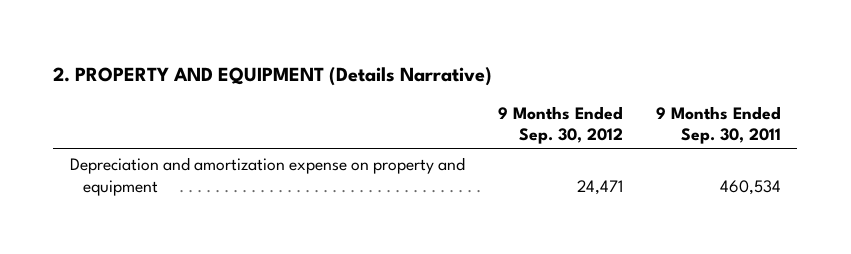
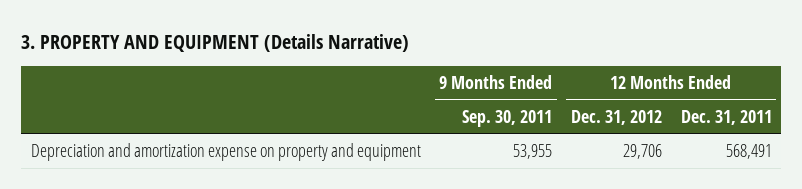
- 2. PROPERTY AND EQUIPMENT (Details Narrative)
+ 3. PROPERTY AND EQUIPMENT (Details Narrative)
- | 9 Months Ended Sep. 30, 2012 | 9 Months Ended Sep. 30, 2011
+ | 9 Months Ended Sep. 30, 2011 | 12 Months Ended Dec. 31, 2012 | 12 Months Ended Dec. 31, 2011
- Depreciation and amortization expense on property and equipment | 24,471 | 460,534
+ Depreciation and amortization expense on property and equipment | 53,955 | 29,706 | 568,491

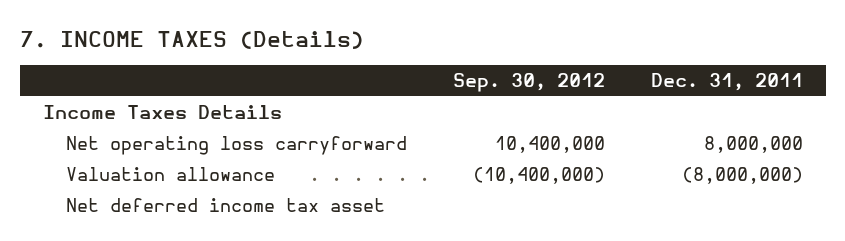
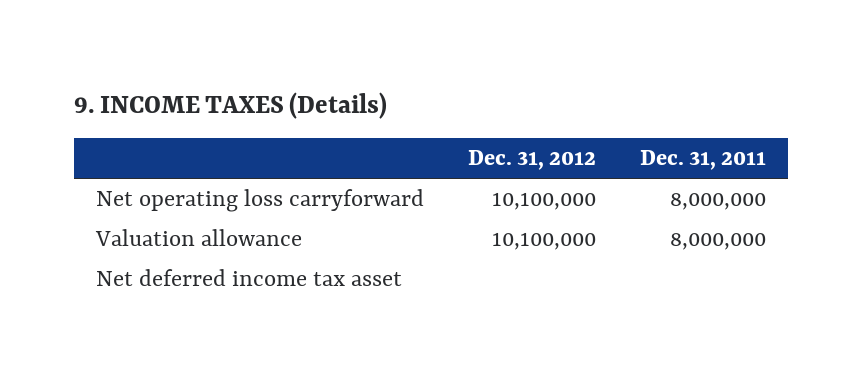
- 7. INCOME TAXES (Details)
+ 9. INCOME TAXES (Details)
- | Sep. 30, 2012 | Dec. 31, 2011
+ | Dec. 31, 2012 | Dec. 31, 2011
- Income Taxes Details
- Valuation allowance | (10,400,000) | (8,000,000)
+ Valuation allowance | 10,100,000 | 8,000,000

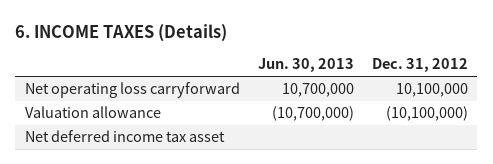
- 9. INCOME TAXES (Details)
+ 6. INCOME TAXES (Details)
- | Dec. 31, 2012 | Dec. 31, 2011
+ | Jun. 30, 2013 | Dec. 31, 2012
- Valuation allowance | 10,100,000 | 8,000,000
+ Valuation allowance | (10,700,000) | (10,100,000)

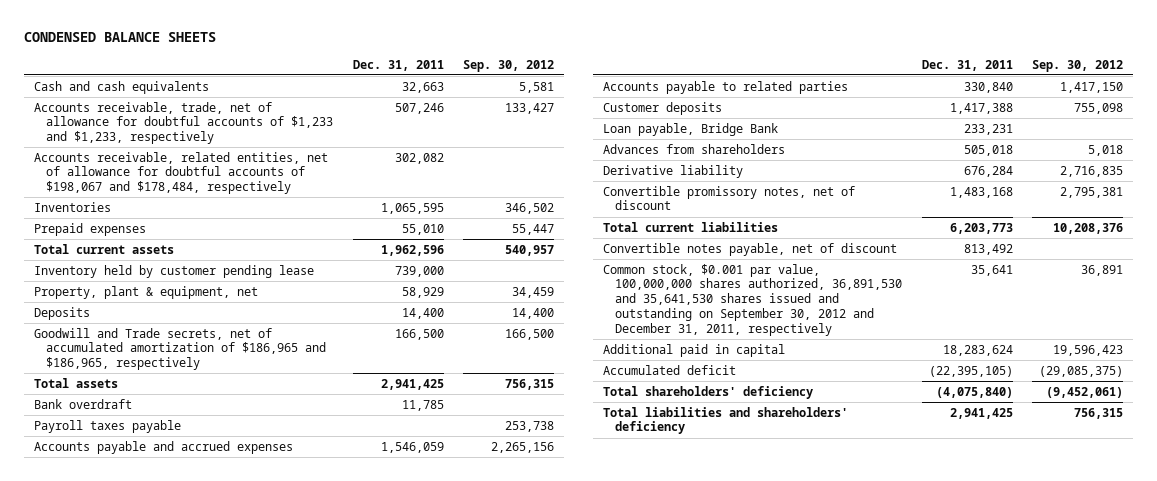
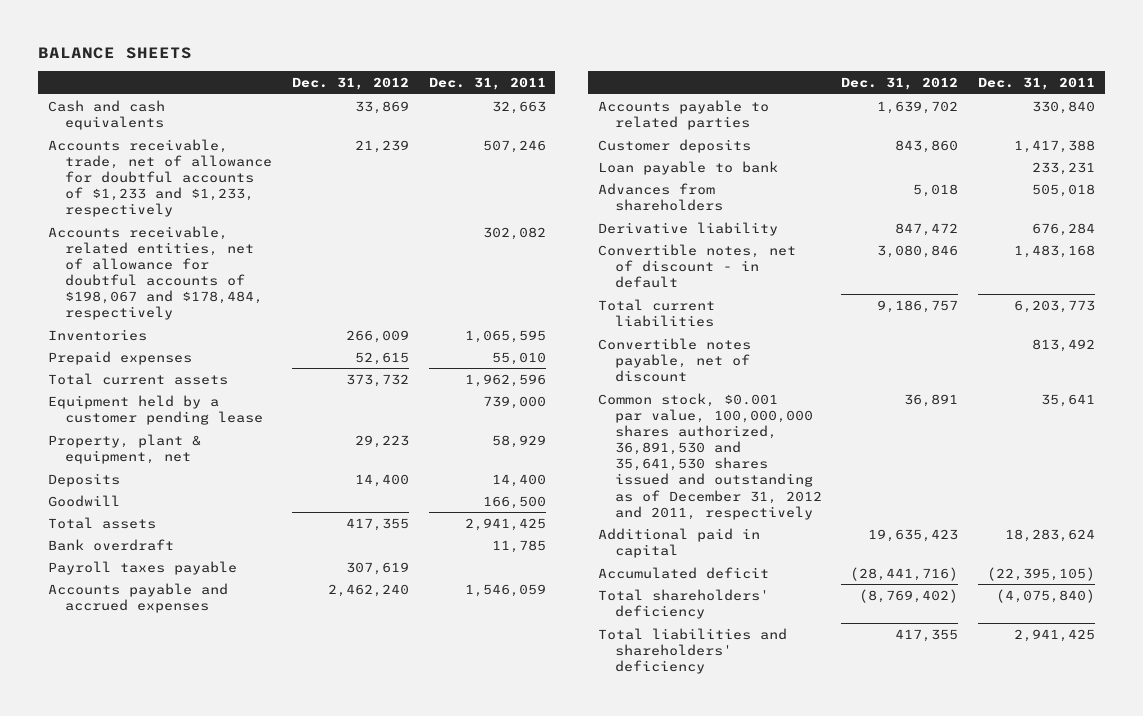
- CONDENSED BALANCE SHEETS
+ BALANCE SHEETS
- | Dec. 31, 2011 | Sep. 30, 2012
+ | Dec. 31, 2012 | Dec. 31, 2011
- Inventory held by customer pending lease | 739,000 |
+ Equipment held by a customer pending lease | | 739,000
- Goodwill and Trade secrets, net of accumulated amortization of $186,965 and $186,965, respectively | 166,500 | 166,500
+ Goodwill | | 166,500
- Loan payable, Bridge Bank | 233,231 |
+ Loan payable to bank | | 233,231
- Convertible promissory notes, net of discount | 1,483,168 | 2,795,381
+ Convertible notes, net of discount - in default | 3,080,846 | 1,483,168
- Common stock, $0.001 par value, 100,000,000 shares authorized, 36,891,530 and 35,641,530 shares issued and outstanding on September 30, 2012 and December 31, 2011, respectively | 35,641 | 36,891
+ Common stock, $0.001 par value, 100,000,000 shares authorized, 36,891,530 and 35,641,530 shares issued and outstanding as of December 31, 2012 and 2011, respectively | 36,891 | 35,641

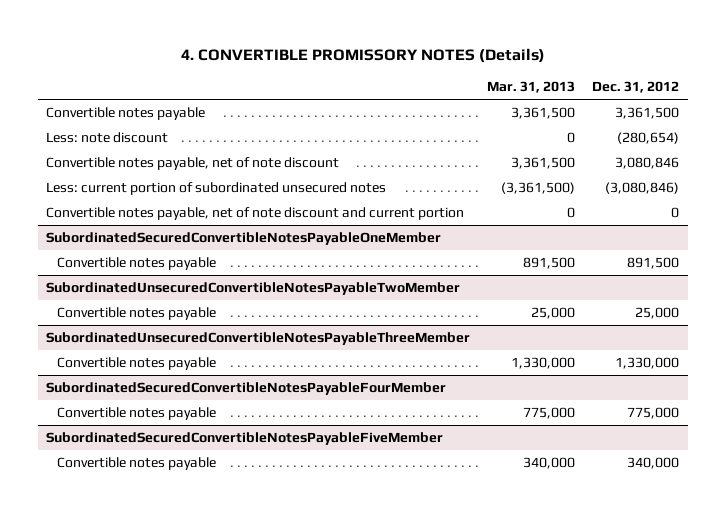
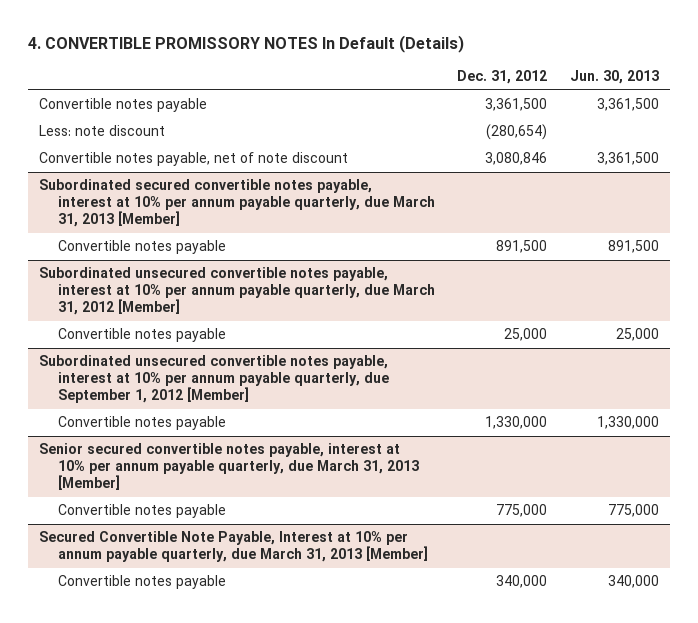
- 4. CONVERTIBLE PROMISSORY NOTES (Details)
+ 4. CONVERTIBLE PROMISSORY NOTES In Default (Details)
- | Mar. 31, 2013 | Dec. 31, 2012
+ | Dec. 31, 2012 | Jun. 30, 2013
- Less: current portion of subordinated unsecured notes | (3,361,500) | (3,080,846)
- Convertible notes payable, net of note discount and current portion | 0 | 0
- SubordinatedSecuredConvertibleNotesPayableOneMember
+ Subordinated secured convertible notes payable, interest at 10% per annum payable quarterly, due March 31, 2013 [Member]
- SubordinatedUnsecuredConvertibleNotesPayableTwoMember
+ Subordinated unsecured convertible notes payable, interest at 10% per annum payable quarterly, due March 31, 2012 [Member]
- SubordinatedUnsecuredConvertibleNotesPayableThreeMember
+ Subordinated unsecured convertible notes payable, interest at 10% per annum payable quarterly, due September 1, 2012 [Member]
- SubordinatedSecuredConvertibleNotesPayableFourMember
+ Senior secured convertible notes payable, interest at 10% per annum payable quarterly, due March 31, 2013 [Member]
- SubordinatedSecuredConvertibleNotesPayableFiveMember
+ Secured Convertible Note Payable, Interest at 10% per annum payable quarterly, due March 31, 2013 [Member]

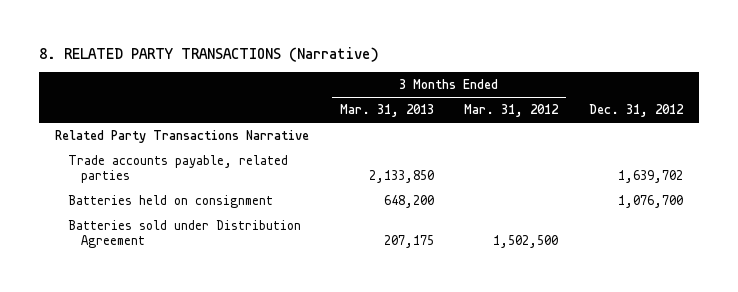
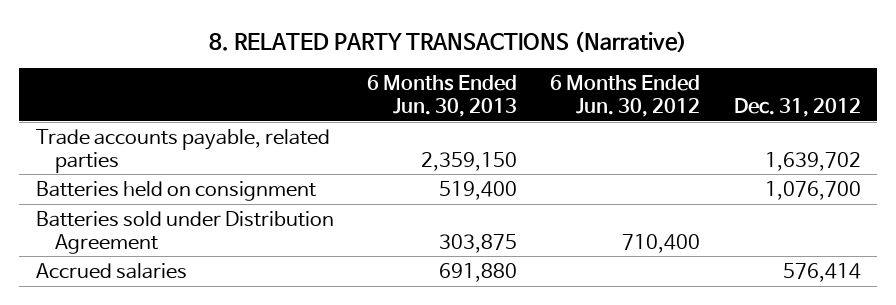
- | 3 Months Ended Mar. 31, 2013 | 3 Months Ended Mar. 31, 2012 | Dec. 31, 2012
+ | 6 Months Ended Jun. 30, 2013 | 6 Months Ended Jun. 30, 2012 | Dec. 31, 2012
- Related Party Transactions Narrative
+ Accrued salaries | 691,880 | | 576,414

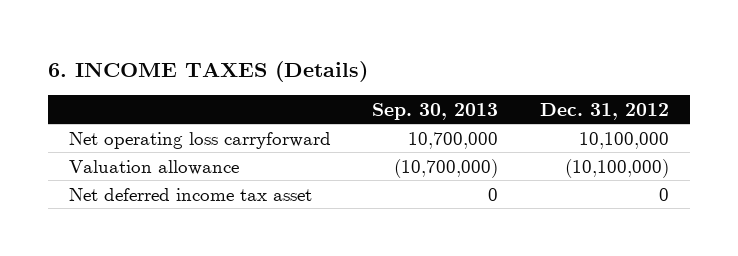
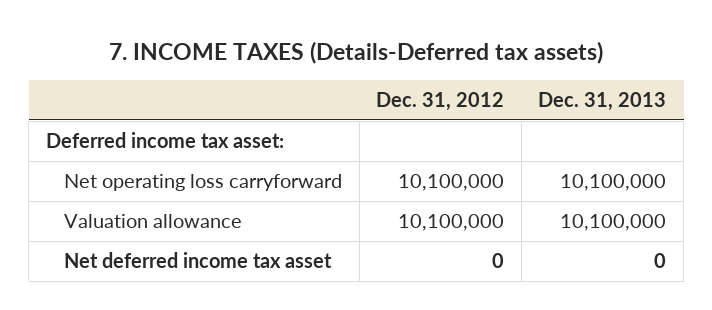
- 6. INCOME TAXES (Details)
+ 7. INCOME TAXES (Details-Deferred tax assets)
- | Sep. 30, 2013 | Dec. 31, 2012
+ | Dec. 31, 2012 | Dec. 31, 2013
+ Deferred income tax asset:
- Valuation allowance | (10,700,000) | (10,100,000)
+ Valuation allowance | 10,100,000 | 10,100,000

